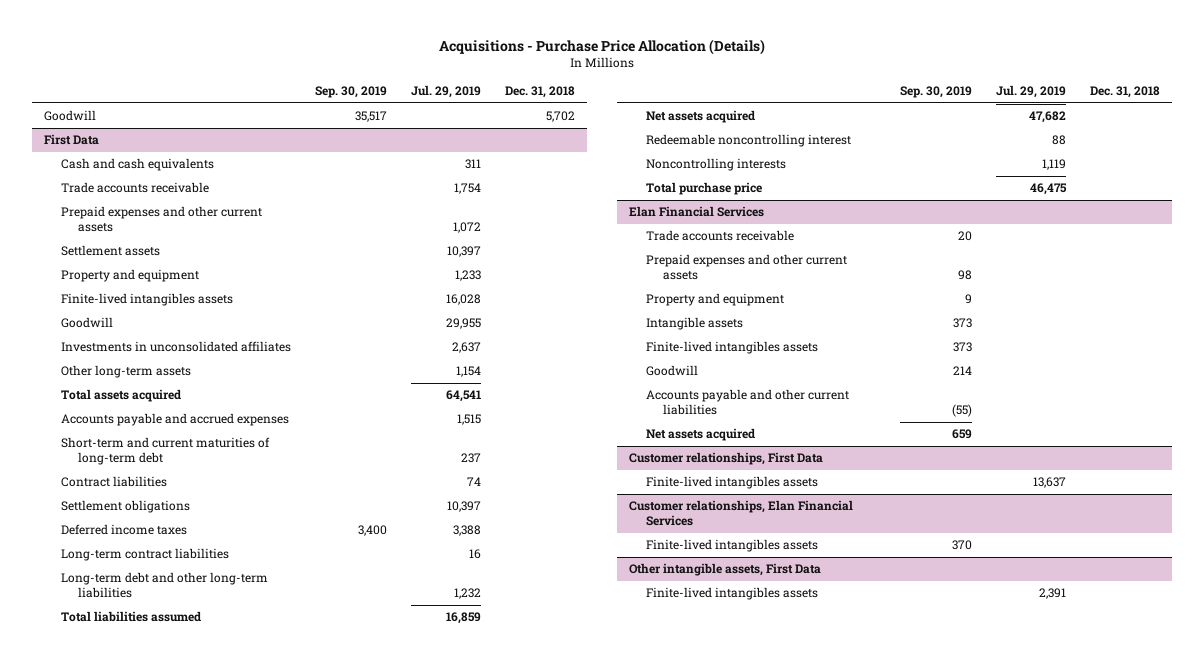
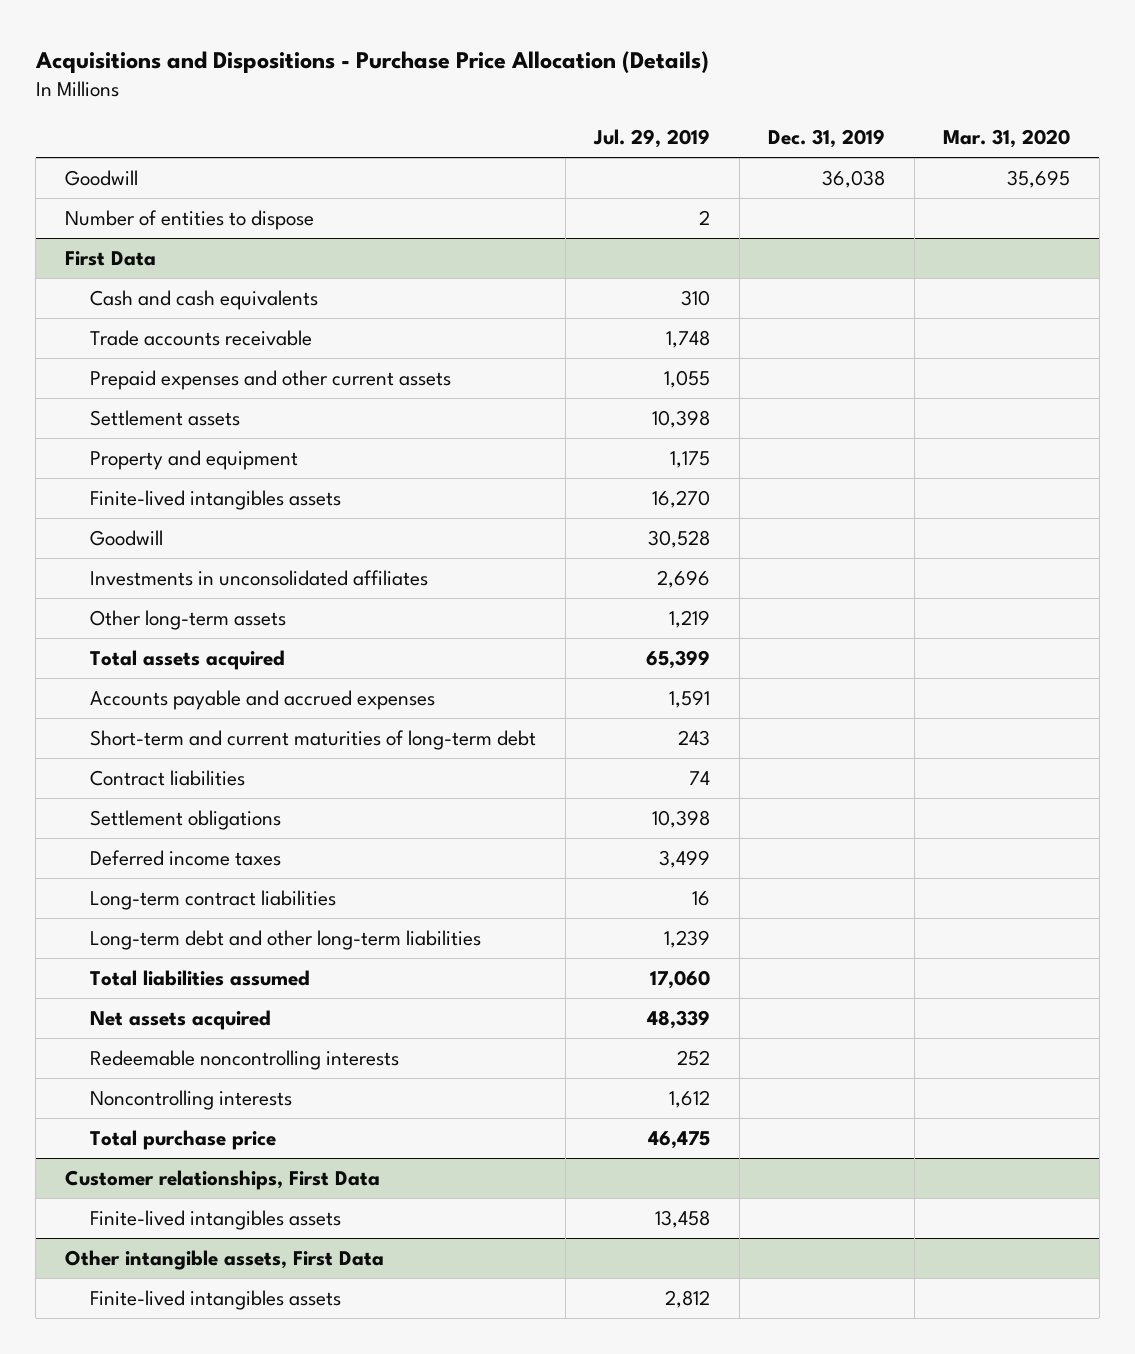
- Acquisitions - Purchase Price Allocation (Details)
+ Acquisitions and Dispositions - Purchase Price Allocation (Details)
- | Sep. 30, 2019 | Jul. 29, 2019 | Dec. 31, 2018
+ | Jul. 29, 2019 | Dec. 31, 2019 | Mar. 31, 2020
+ Number of entities to dispose | 2 | |
@ First Data
- Cash and cash equivalents | | 311 |
- Trade accounts receivable | | 1,754 |
- Prepaid expenses and other current assets | | 1,072 |
- Settlement assets | | 10,397 |
- Property and equipment | | 1,233 |
- Finite-lived intangibles assets | | 16,028 |
- Goodwill | | 29,955 |
- Investments in unconsolidated affiliates | | 2,637 |
- Other long-term assets | | 1,154 |
- Total assets acquired | | 64,541 |
- Accounts payable and accrued expenses | | 1,515 |
- Short-term and current maturities of long-term debt | | 237 |
+ Cash and cash equivalents | 310 | |
+ Trade accounts receivable | 1,748 | |
+ Prepaid expenses and other current assets | 1,055 | |
+ Settlement assets | 10,398 | |
+ Property and equipment | 1,175 | |
+ Finite-lived intangibles assets | 16,270 | |
+ Goodwill | 30,528 | |
+ Investments in unconsolidated affiliates | 2,696 | |
+ Other long-term assets | 1,219 | |
+ Total assets acquired | 65,399 | |
+ Accounts payable and accrued expenses | 1,591 | |
+ Short-term and current maturities of long-term debt | 243 | |
- Settlement obligations | | 10,397 |
- Deferred income taxes | 3,400 | 3,388 |
+ Settlement obligations | 10,398 | |
+ Deferred income taxes | 3,499 | |
- Long-term debt and other long-term liabilities | | 1,232 |
- Total liabilities assumed | | 16,859 |
- Net assets acquired | | 47,682 |
- Redeemable noncontrolling interest | | 88 |
- Noncontrolling interests | | 1,119 |
+ Long-term debt and other long-term liabilities | 1,239 | |
+ Total liabilities assumed | 17,060 | |
+ Net assets acquired | 48,339 | |
+ Redeemable noncontrolling interests | 252 | |
+ Noncontrolling interests | 1,612 | |
- Elan Financial Services
- Trade accounts receivable | 20 | |
- Prepaid expenses and other current assets | 98 | |
- Property and equipment | 9 | |
- Intangible assets | 373 | |
- Finite-lived intangibles assets | 373 | |
- Goodwill | 214 | |
- Accounts payable and other current liabilities | (55) | |
- Net assets acquired | 659 | |
@ Customer relationships, First Data
- Finite-lived intangibles assets | | 13,637 |
- Customer relationships, Elan Financial Services
- Finite-lived intangibles assets | 370 | |
@ Customer relationships, First Data
+ Finite-lived intangibles assets | 13,458 | |
@ Other intangible assets, First Data
- Finite-lived intangibles assets | | 2,391 |
+ Finite-lived intangibles assets | 2,812 | |

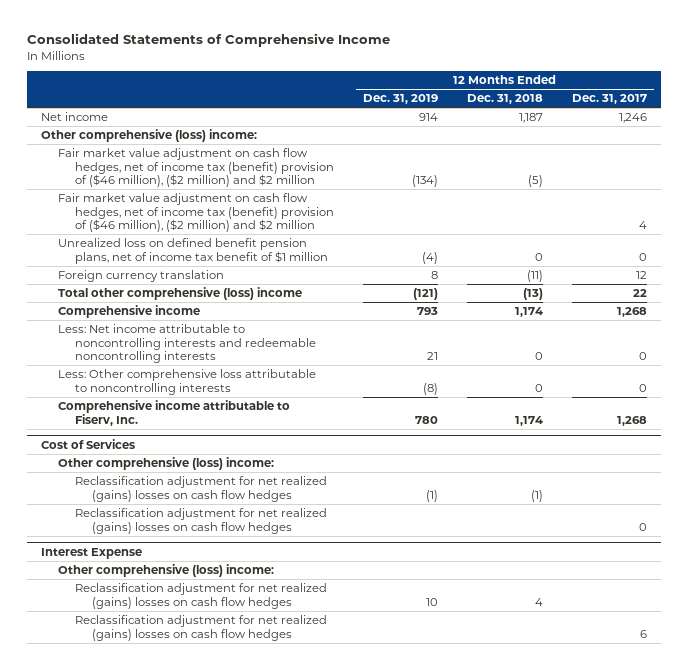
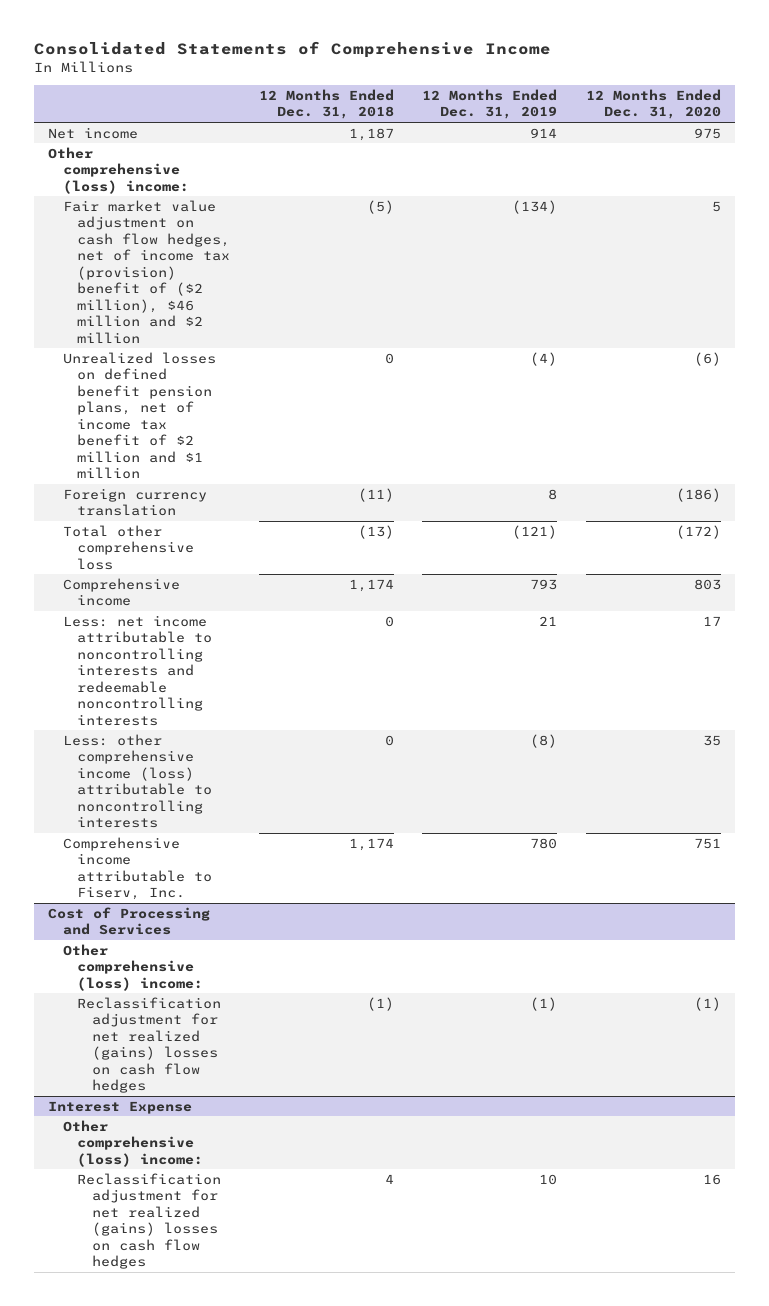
- | 12 Months Ended Dec. 31, 2019 | 12 Months Ended Dec. 31, 2018 | 12 Months Ended Dec. 31, 2017
+ | 12 Months Ended Dec. 31, 2018 | 12 Months Ended Dec. 31, 2019 | 12 Months Ended Dec. 31, 2020
- Fair market value adjustment on cash flow hedges, net of income tax (benefit) provision of ($46 million), ($2 million) and $2 million | (134) | (5) |
- Fair market value adjustment on cash flow hedges, net of income tax (benefit) provision of ($46 million), ($2 million) and $2 million | | | 4
- Unrealized loss on defined benefit pension plans, net of income tax benefit of $1 million | (4) | 0 | 0
+ Fair market value adjustment on cash flow hedges, net of income tax (provision) benefit of ($2 million), $46 million and $2 million | (5) | (134) | 5
+ Unrealized losses on defined benefit pension plans, net of income tax benefit of $2 million and $1 million | 0 | (4) | (6)
- Total other comprehensive (loss) income | (121) | (13) | 22
+ Total other comprehensive loss | (13) | (121) | (172)
- Less: Net income attributable to noncontrolling interests and redeemable noncontrolling interests | 21 | 0 | 0
- Less: Other comprehensive loss attributable to noncontrolling interests | (8) | 0 | 0
+ Less: net income attributable to noncontrolling interests and redeemable noncontrolling interests | 0 | 21 | 17
+ Less: other comprehensive income (loss) attributable to noncontrolling interests | 0 | (8) | 35
- Cost of Services
+ Cost of Processing and Services
- Reclassification adjustment for net realized (gains) losses on cash flow hedges | | | 0
@ Interest Expense
- Reclassification adjustment for net realized (gains) losses on cash flow hedges | | | 6

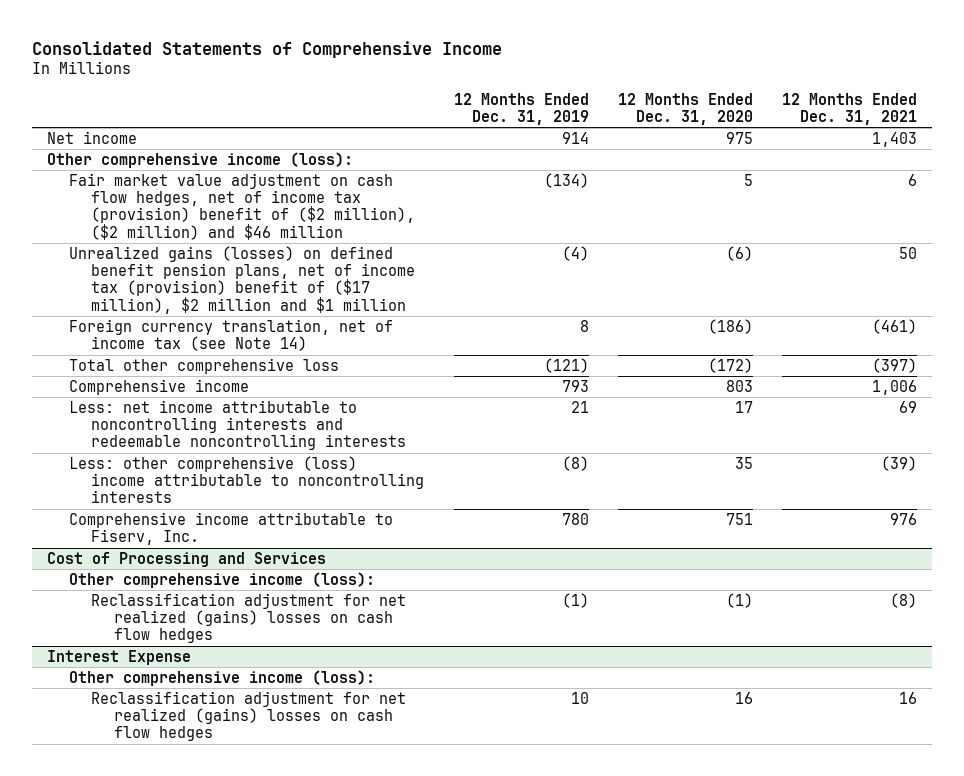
- | 12 Months Ended Dec. 31, 2018 | 12 Months Ended Dec. 31, 2019 | 12 Months Ended Dec. 31, 2020
+ | 12 Months Ended Dec. 31, 2019 | 12 Months Ended Dec. 31, 2020 | 12 Months Ended Dec. 31, 2021
- Other comprehensive (loss) income:
- Fair market value adjustment on cash flow hedges, net of income tax (provision) benefit of ($2 million), $46 million and $2 million | (5) | (134) | 5
- Unrealized losses on defined benefit pension plans, net of income tax benefit of $2 million and $1 million | 0 | (4) | (6)
- Foreign currency translation | (11) | 8 | (186)
+ Other comprehensive income (loss):
+ Fair market value adjustment on cash flow hedges, net of income tax (provision) benefit of ($2 million), ($2 million) and $46 million | (134) | 5 | 6
+ Unrealized gains (losses) on defined benefit pension plans, net of income tax (provision) benefit of ($17 million), $2 million and $1 million | (4) | (6) | 50
+ Foreign currency translation, net of income tax (see Note 14) | 8 | (186) | (461)
- Less: other comprehensive income (loss) attributable to noncontrolling interests | 0 | (8) | 35
+ Less: other comprehensive (loss) income attributable to noncontrolling interests | (8) | 35 | (39)
@ Cost of Processing and Services
- Other comprehensive (loss) income:
+ Other comprehensive income (loss):
@ Interest Expense
- Other comprehensive (loss) income:
+ Other comprehensive income (loss):

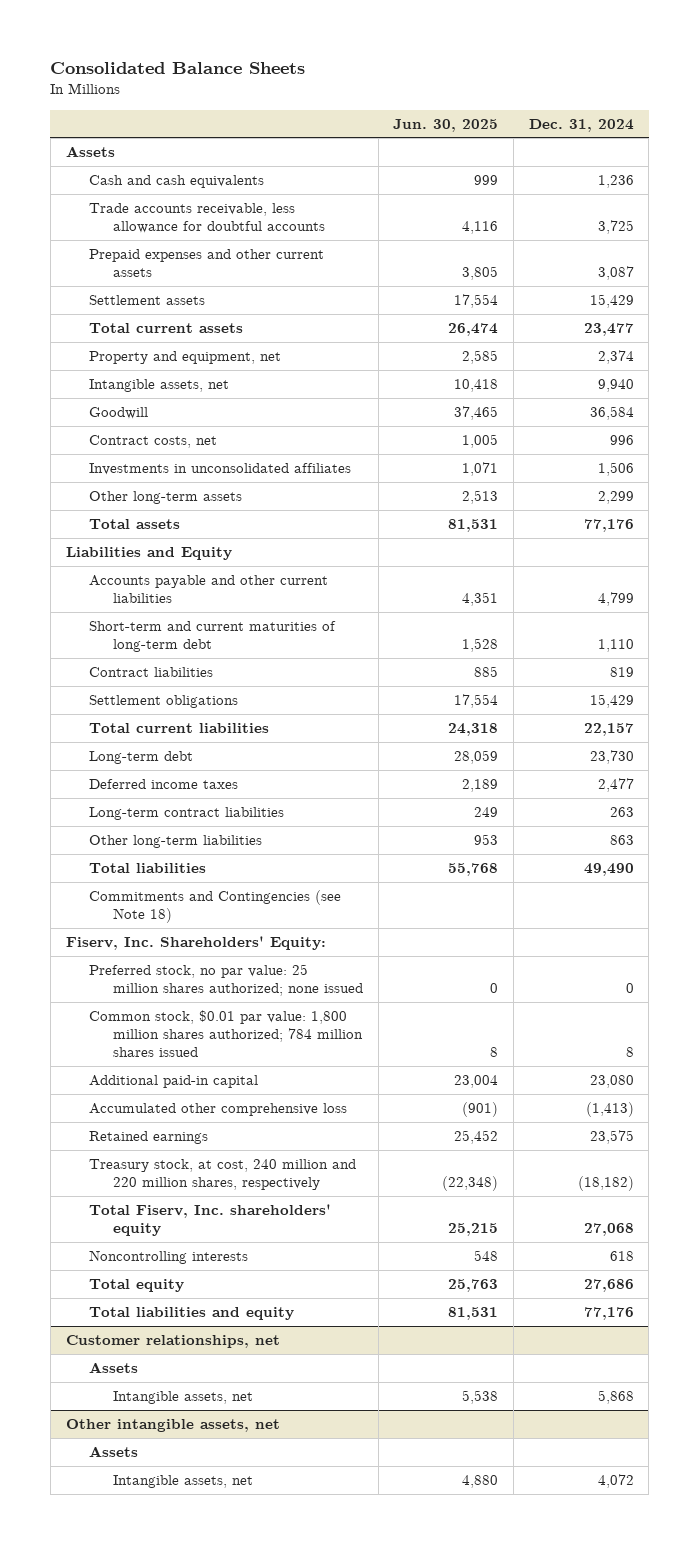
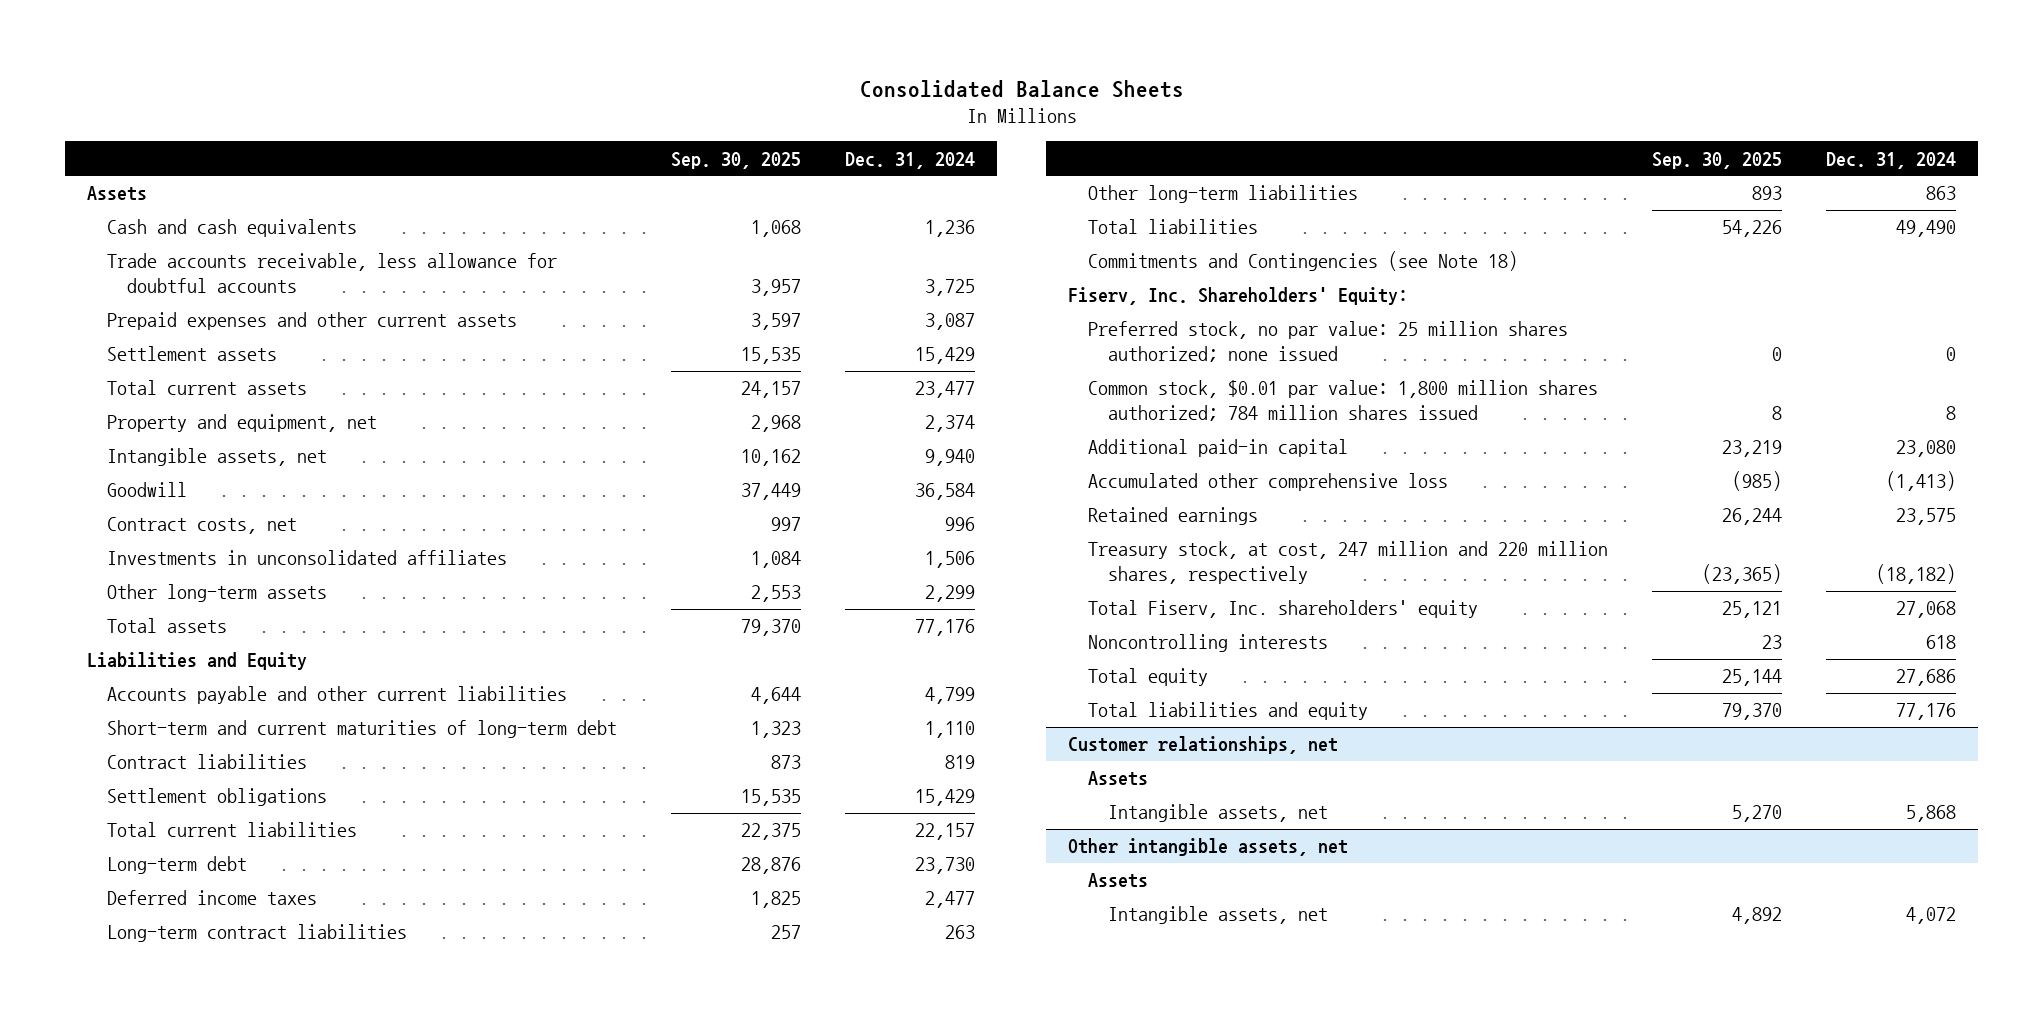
- | Jun. 30, 2025 | Dec. 31, 2024
+ | Sep. 30, 2025 | Dec. 31, 2024
- Treasury stock, at cost, 240 million and 220 million shares, respectively | (22,348) | (18,182)
+ Treasury stock, at cost, 247 million and 220 million shares, respectively | (23,365) | (18,182)

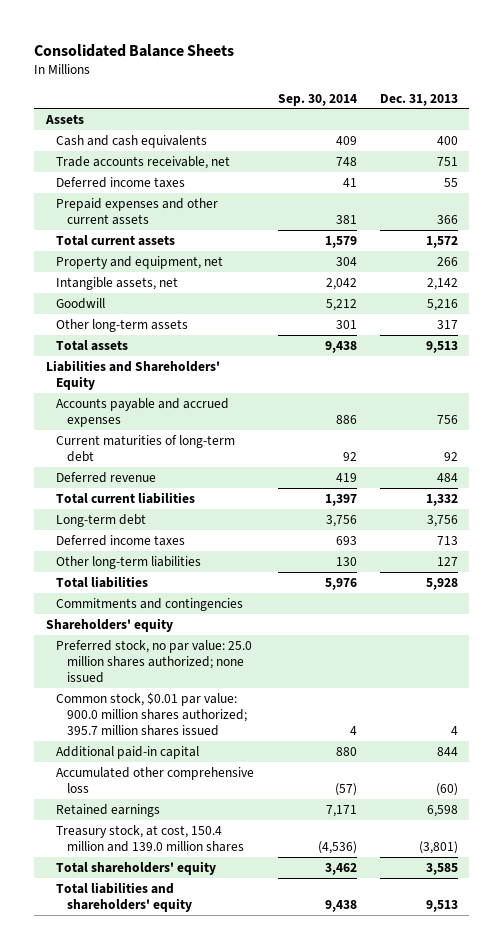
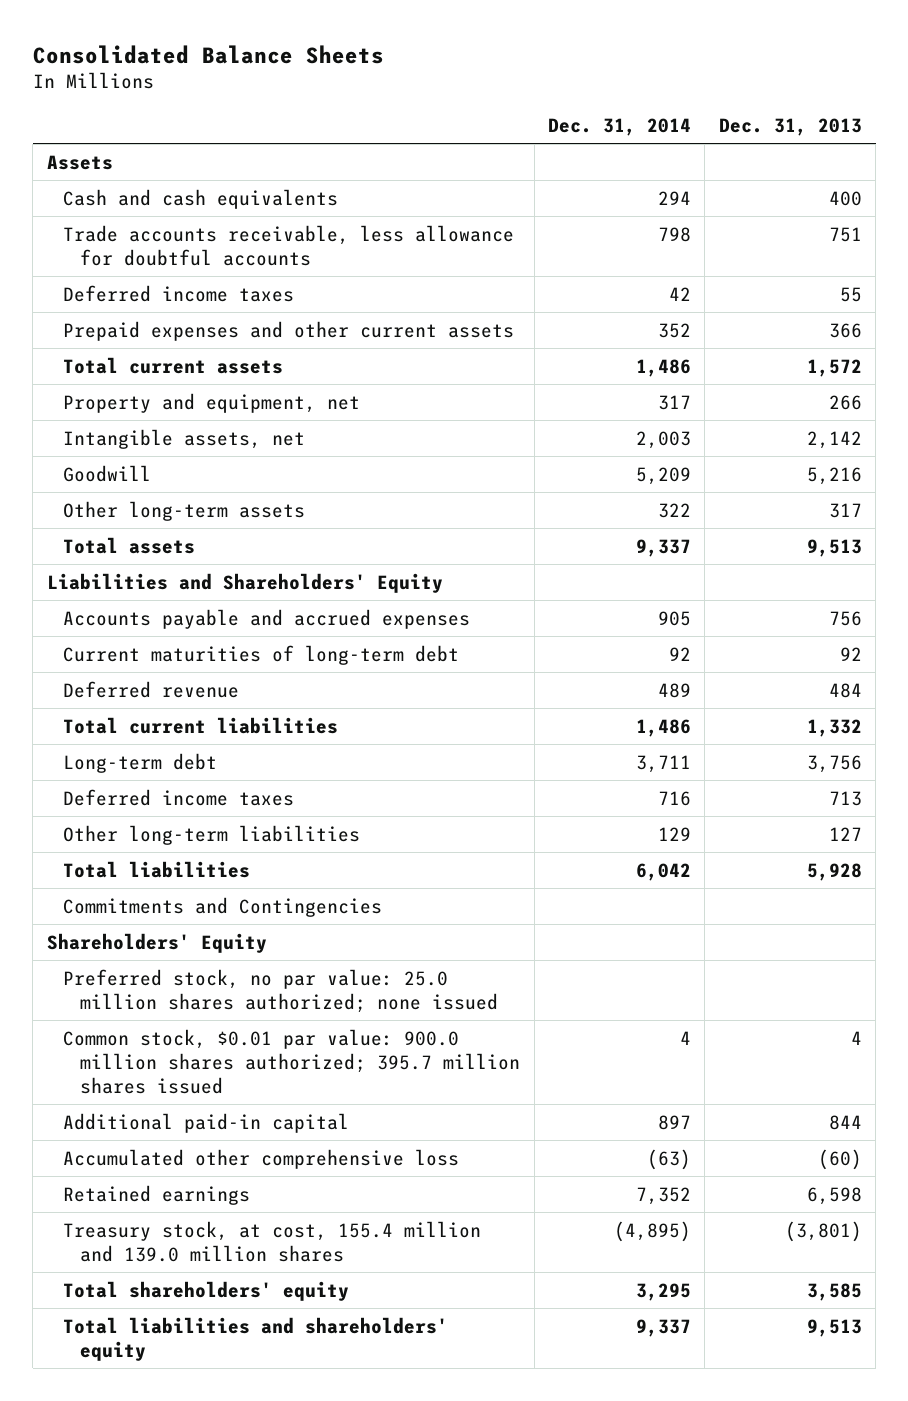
- | Sep. 30, 2014 | Dec. 31, 2013
+ | Dec. 31, 2014 | Dec. 31, 2013
- Trade accounts receivable, net | 748 | 751
+ Trade accounts receivable, less allowance for doubtful accounts | 798 | 751
- Commitments and contingencies
- Shareholders' equity
+ Commitments and Contingencies
+ Shareholders' Equity
- Treasury stock, at cost, 150.4 million and 139.0 million shares | (4,536) | (3,801)
+ Treasury stock, at cost, 155.4 million and 139.0 million shares | (4,895) | (3,801)

